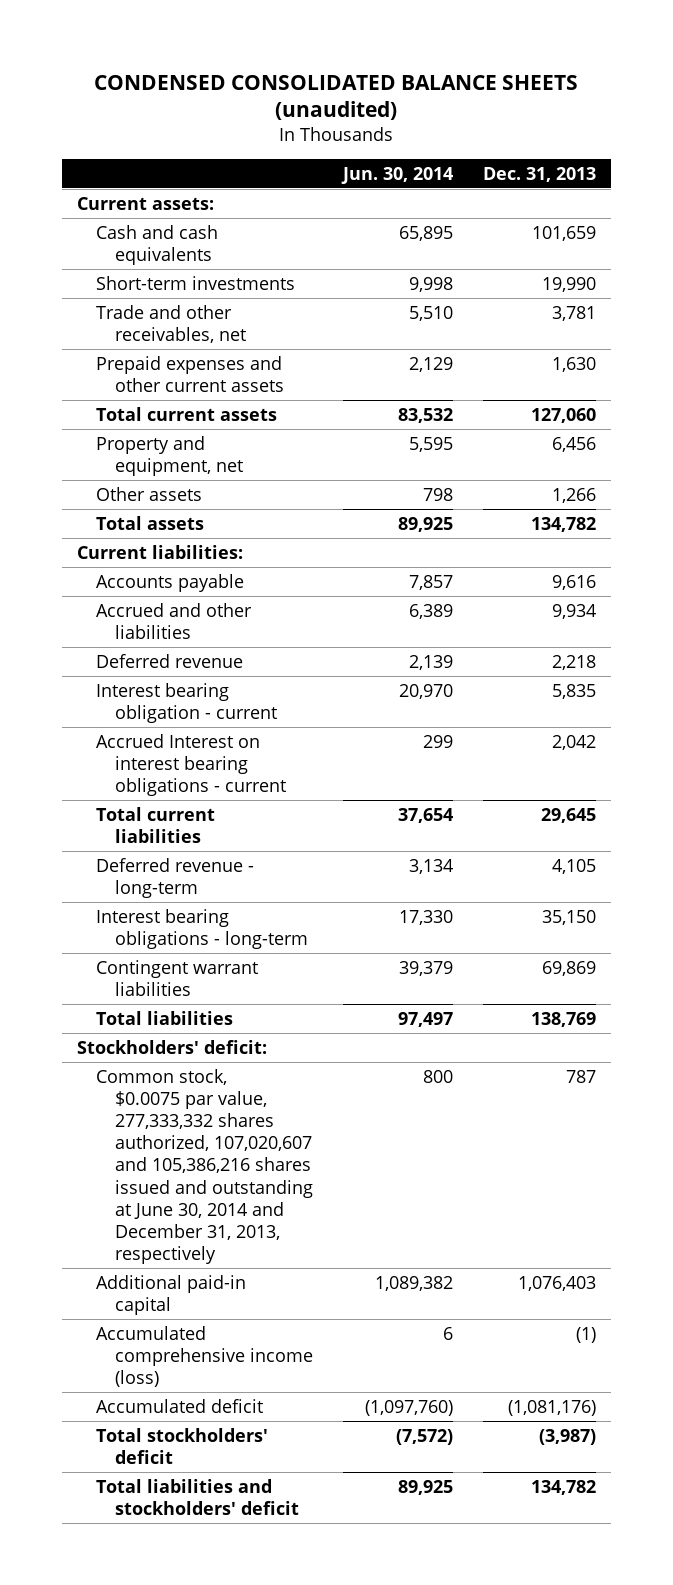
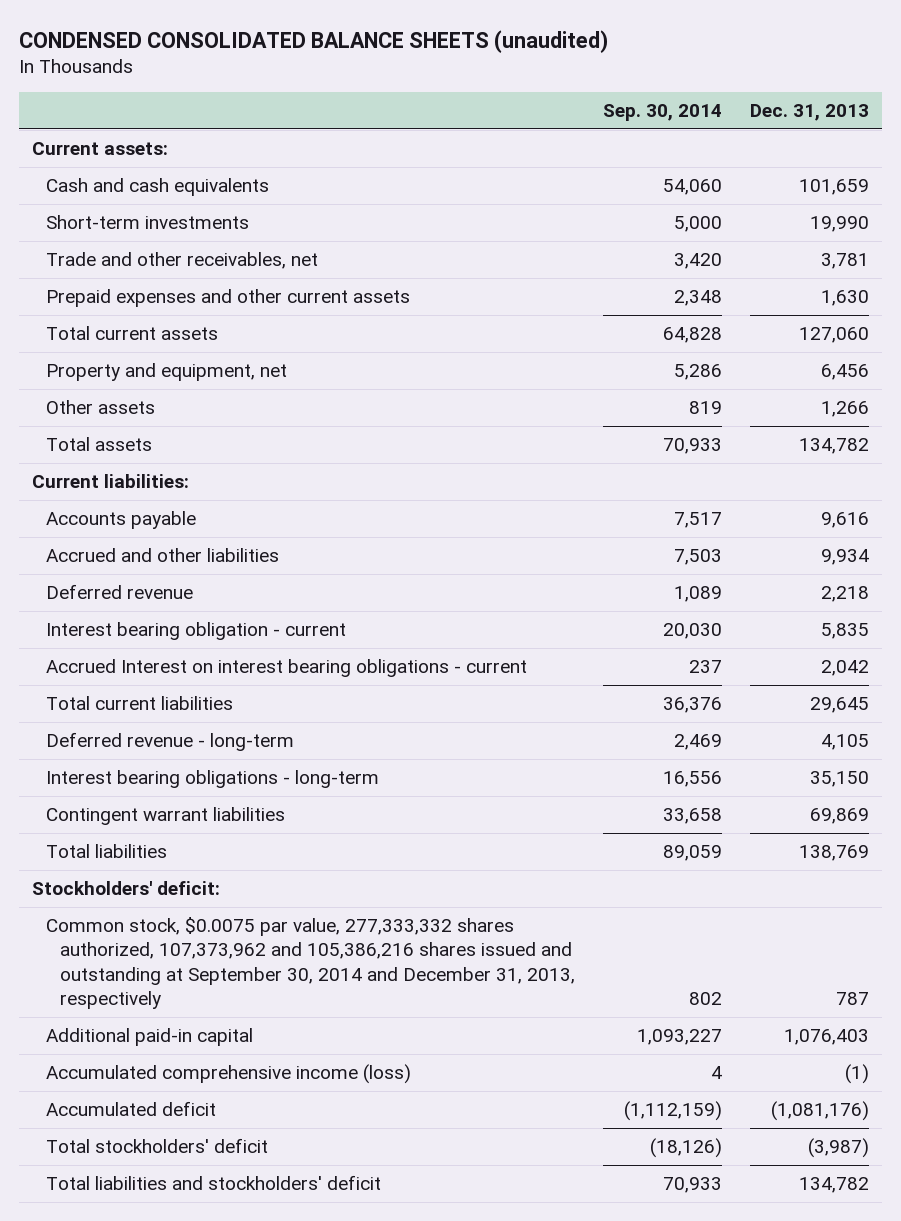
- | Jun. 30, 2014 | Dec. 31, 2013
+ | Sep. 30, 2014 | Dec. 31, 2013
- Common stock, $0.0075 par value, 277,333,332 shares authorized, 107,020,607 and 105,386,216 shares issued and outstanding at June 30, 2014 and December 31, 2013, respectively | 800 | 787
+ Common stock, $0.0075 par value, 277,333,332 shares authorized, 107,373,962 and 105,386,216 shares issued and outstanding at September 30, 2014 and December 31, 2013, respectively | 802 | 787

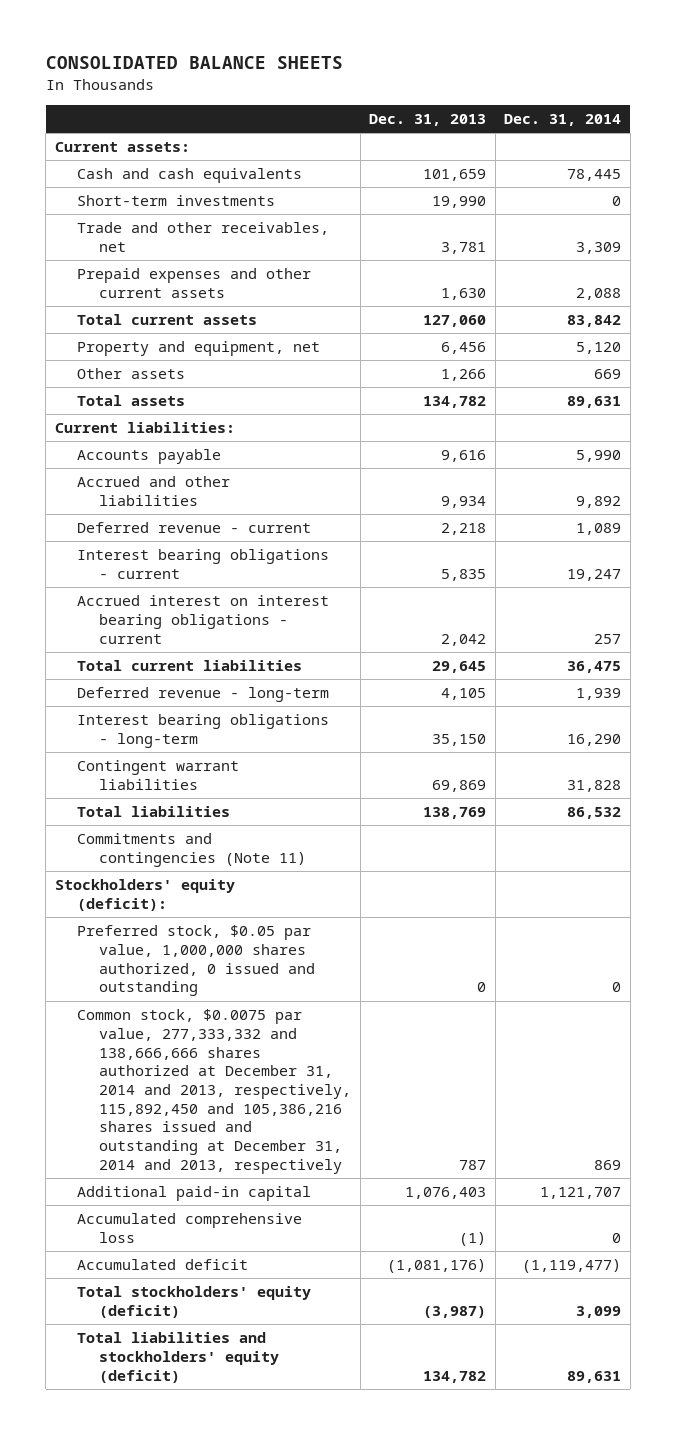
- CONDENSED CONSOLIDATED BALANCE SHEETS (unaudited)
+ CONSOLIDATED BALANCE SHEETS
- | Sep. 30, 2014 | Dec. 31, 2013
+ | Dec. 31, 2013 | Dec. 31, 2014
- Deferred revenue | 1,089 | 2,218
- Interest bearing obligation - current | 20,030 | 5,835
- Accrued Interest on interest bearing obligations - current | 237 | 2,042
+ Deferred revenue - current | 2,218 | 1,089
+ Interest bearing obligations - current | 5,835 | 19,247
+ Accrued interest on interest bearing obligations - current | 2,042 | 257
- Stockholders' deficit:
- Common stock, $0.0075 par value, 277,333,332 shares authorized, 107,373,962 and 105,386,216 shares issued and outstanding at September 30, 2014 and December 31, 2013, respectively | 802 | 787
+ Commitments and contingencies (Note 11)
+ Stockholders' equity (deficit):
+ Preferred stock, $0.05 par value, 1,000,000 shares authorized, 0 issued and outstanding | 0 | 0
+ Common stock, $0.0075 par value, 277,333,332 and 138,666,666 shares authorized at December 31, 2014 and 2013, respectively, 115,892,450 and 105,386,216 shares issued and outstanding at December 31, 2014 and 2013, respectively | 787 | 869
- Accumulated comprehensive income (loss) | 4 | (1)
+ Accumulated comprehensive loss | (1) | 0
- Total stockholders' deficit | (18,126) | (3,987)
- Total liabilities and stockholders' deficit | 70,933 | 134,782
+ Total stockholders' equity (deficit) | (3,987) | 3,099
+ Total liabilities and stockholders' equity (deficit) | 134,782 | 89,631

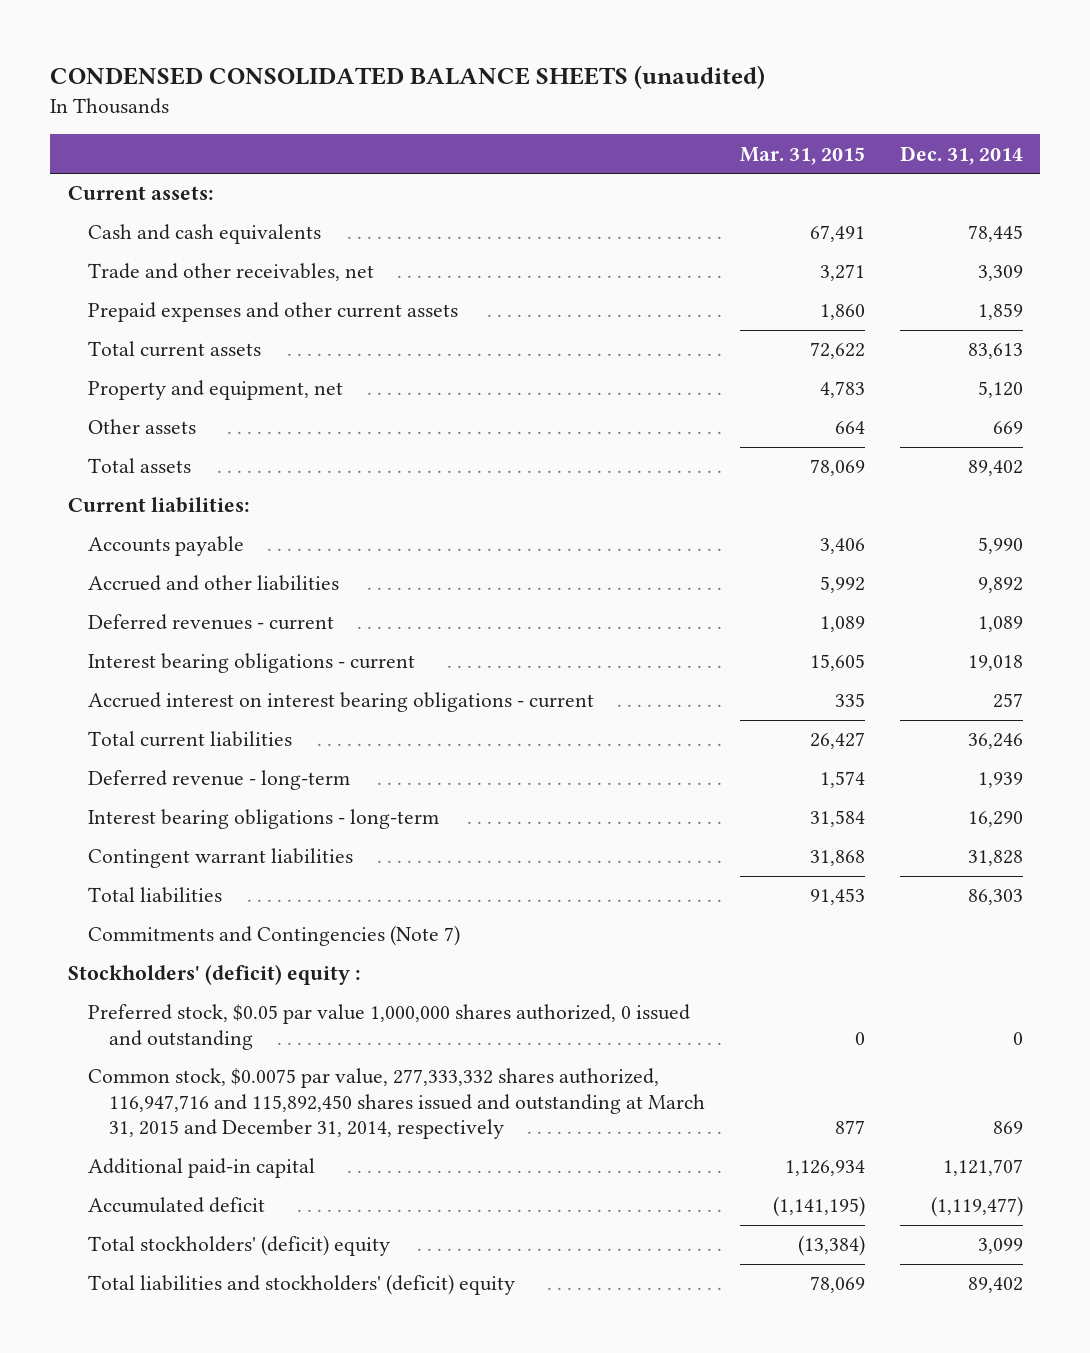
- CONSOLIDATED BALANCE SHEETS
+ CONDENSED CONSOLIDATED BALANCE SHEETS (unaudited)
- | Dec. 31, 2013 | Dec. 31, 2014
+ | Mar. 31, 2015 | Dec. 31, 2014
- Short-term investments | 19,990 | 0
- Prepaid expenses and other current assets | 1,630 | 2,088
- Total current assets | 127,060 | 83,842
+ Prepaid expenses and other current assets | 1,860 | 1,859
+ Total current assets | 72,622 | 83,613
- Total assets | 134,782 | 89,631
+ Total assets | 78,069 | 89,402
- Deferred revenue - current | 2,218 | 1,089
- Interest bearing obligations - current | 5,835 | 19,247
+ Deferred revenues - current | 1,089 | 1,089
+ Interest bearing obligations - current | 15,605 | 19,018
- Total current liabilities | 29,645 | 36,475
+ Total current liabilities | 26,427 | 36,246
- Total liabilities | 138,769 | 86,532
- Commitments and contingencies (Note 11)
- Stockholders' equity (deficit):
- Preferred stock, $0.05 par value, 1,000,000 shares authorized, 0 issued and outstanding | 0 | 0
- Common stock, $0.0075 par value, 277,333,332 and 138,666,666 shares authorized at December 31, 2014 and 2013, respectively, 115,892,450 and 105,386,216 shares issued and outstanding at December 31, 2014 and 2013, respectively | 787 | 869
+ Total liabilities | 91,453 | 86,303
+ Commitments and Contingencies (Note 7)
+ Stockholders' (deficit) equity :
+ Preferred stock, $0.05 par value 1,000,000 shares authorized, 0 issued and outstanding | 0 | 0
+ Common stock, $0.0075 par value, 277,333,332 shares authorized, 116,947,716 and 115,892,450 shares issued and outstanding at March 31, 2015 and December 31, 2014, respectively | 877 | 869
- Accumulated comprehensive loss | (1) | 0
- Total stockholders' equity (deficit) | (3,987) | 3,099
- Total liabilities and stockholders' equity (deficit) | 134,782 | 89,631
+ Total stockholders' (deficit) equity | (13,384) | 3,099
+ Total liabilities and stockholders' (deficit) equity | 78,069 | 89,402

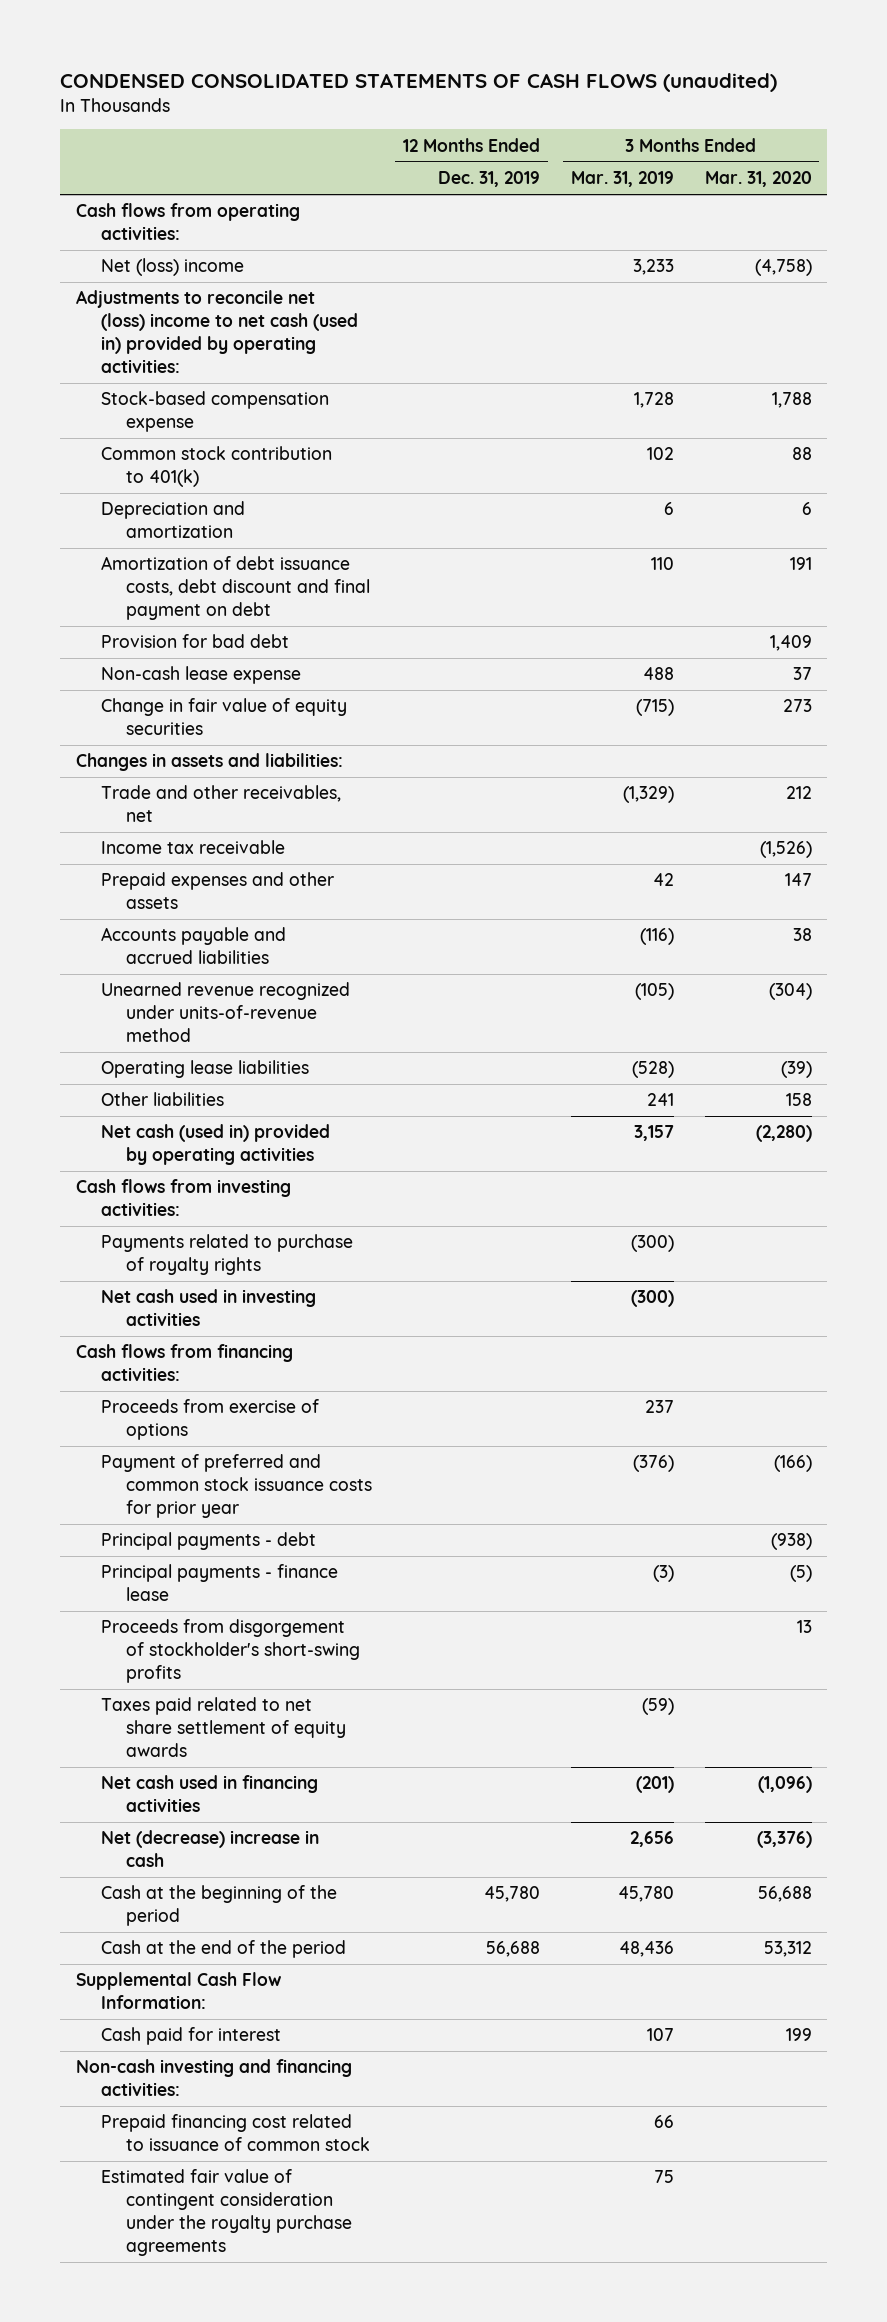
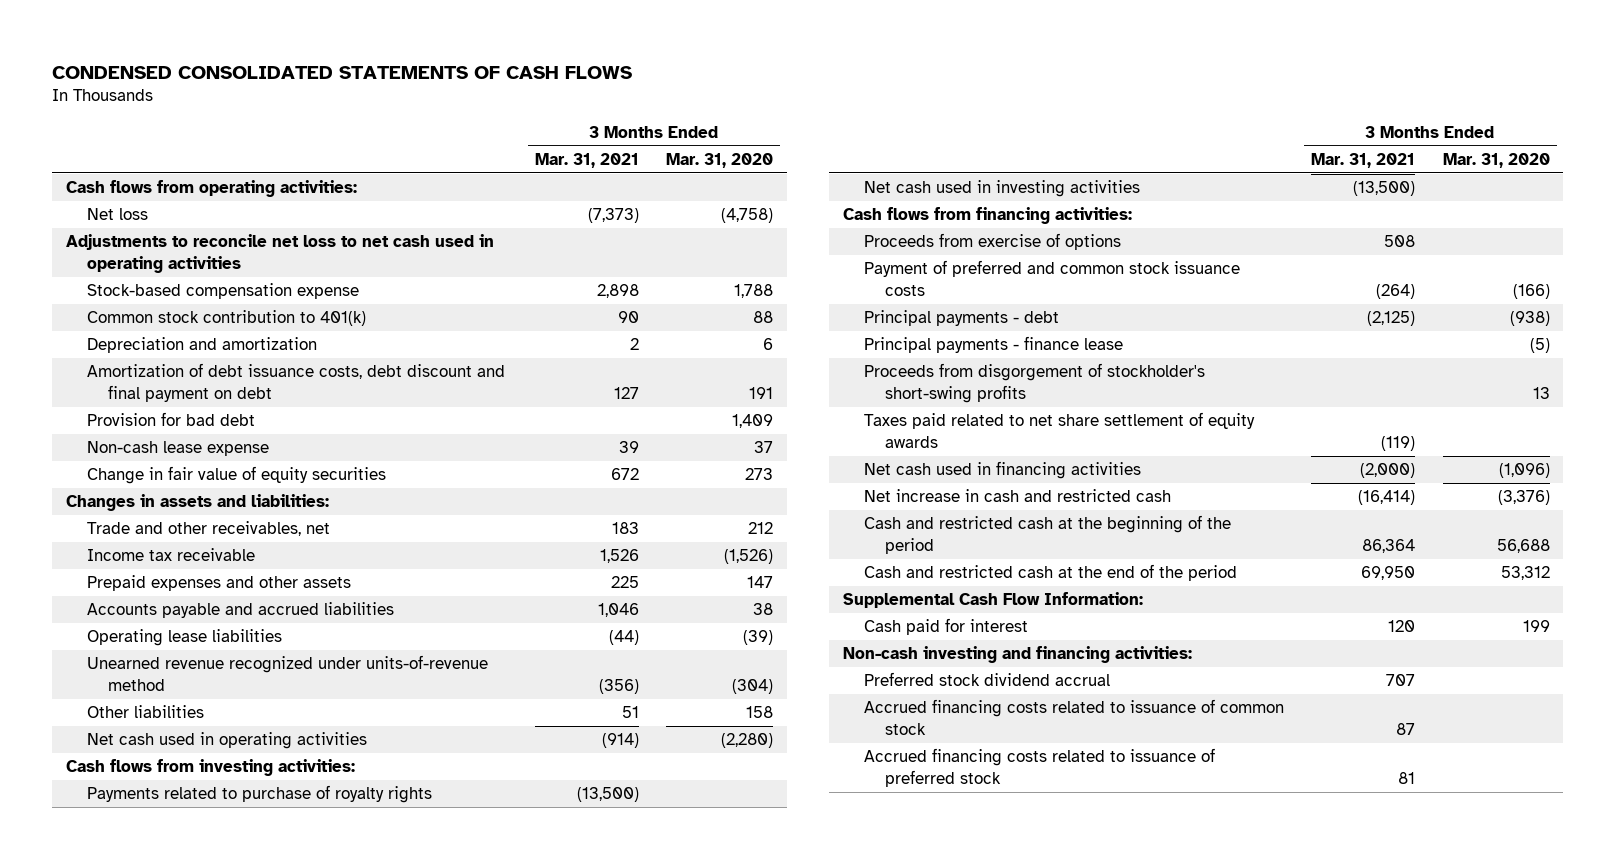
- CONDENSED CONSOLIDATED STATEMENTS OF CASH FLOWS (unaudited)
+ CONDENSED CONSOLIDATED STATEMENTS OF CASH FLOWS
- | 12 Months Ended Dec. 31, 2019 | 3 Months Ended Mar. 31, 2019 | 3 Months Ended Mar. 31, 2020
+ | 3 Months Ended Mar. 31, 2021 | 3 Months Ended Mar. 31, 2020
- Net (loss) income | | 3,233 | (4,758)
- Adjustments to reconcile net (loss) income to net cash (used in) provided by operating activities:
+ Net loss | (7,373) | (4,758)
+ Adjustments to reconcile net loss to net cash used in operating activities
moved down: Unearned revenue recognized under units-of-revenue method | (356) | (304)
- Net cash (used in) provided by operating activities | | 3,157 | (2,280)
+ Net cash used in operating activities | (914) | (2,280)
- Payment of preferred and common stock issuance costs for prior year | | (376) | (166)
+ Payment of preferred and common stock issuance costs | (264) | (166)
- Net (decrease) increase in cash | | 2,656 | (3,376)
- Cash at the beginning of the period | 45,780 | 45,780 | 56,688
- Cash at the end of the period | 56,688 | 48,436 | 53,312
+ Net increase in cash and restricted cash | (16,414) | (3,376)
+ Cash and restricted cash at the beginning of the period | 86,364 | 56,688
+ Cash and restricted cash at the end of the period | 69,950 | 53,312
- Prepaid financing cost related to issuance of common stock | | 66 |
- Estimated fair value of contingent consideration under the royalty purchase agreements | | 75 |
+ Preferred stock dividend accrual | 707 |
+ Accrued financing costs related to issuance of common stock | 87 |
+ Accrued financing costs related to issuance of preferred stock | 81 |

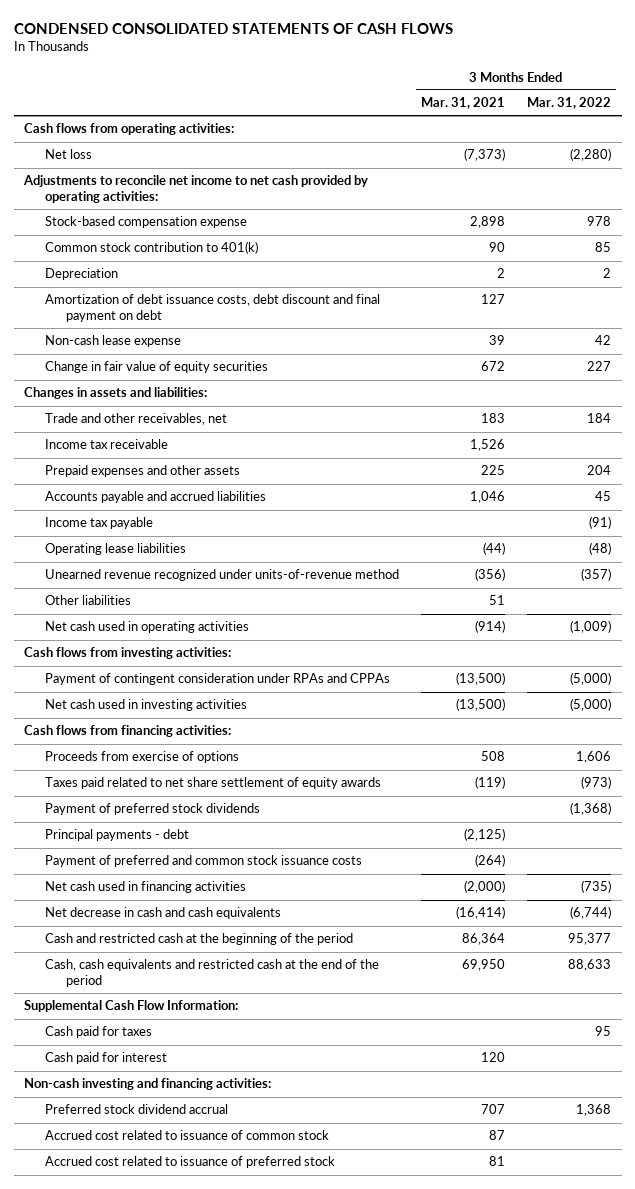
- | 3 Months Ended Mar. 31, 2021 | 3 Months Ended Mar. 31, 2020
+ | 3 Months Ended Mar. 31, 2021 | 3 Months Ended Mar. 31, 2022
- Adjustments to reconcile net loss to net cash used in operating activities
+ Adjustments to reconcile net income to net cash provided by operating activities:
- Depreciation and amortization | 2 | 6
+ Depreciation | 2 | 2
- Provision for bad debt | | 1,409
+ Income tax payable | | (91)
- Payments related to purchase of royalty rights | (13,500) |
+ Payment of contingent consideration under RPAs and CPPAs | (13,500) | (5,000)
- Principal payments - finance lease | | (5)
- Proceeds from disgorgement of stockholder's short-swing profits | | 13
+ Payment of preferred stock dividends | | (1,368)
moved down: Principal payments - debt | (2,125) |
moved down: Payment of preferred and common stock issuance costs | (264) |
- Net increase in cash and restricted cash | (16,414) | (3,376)
+ Net decrease in cash and cash equivalents | (16,414) | (6,744)
- Cash and restricted cash at the end of the period | 69,950 | 53,312
+ Cash, cash equivalents and restricted cash at the end of the period | 69,950 | 88,633
+ Cash paid for taxes | | 95
- Accrued financing costs related to issuance of common stock | 87 |
- Accrued financing costs related to issuance of preferred stock | 81 |
+ Accrued cost related to issuance of common stock | 87 |
+ Accrued cost related to issuance of preferred stock | 81 |

